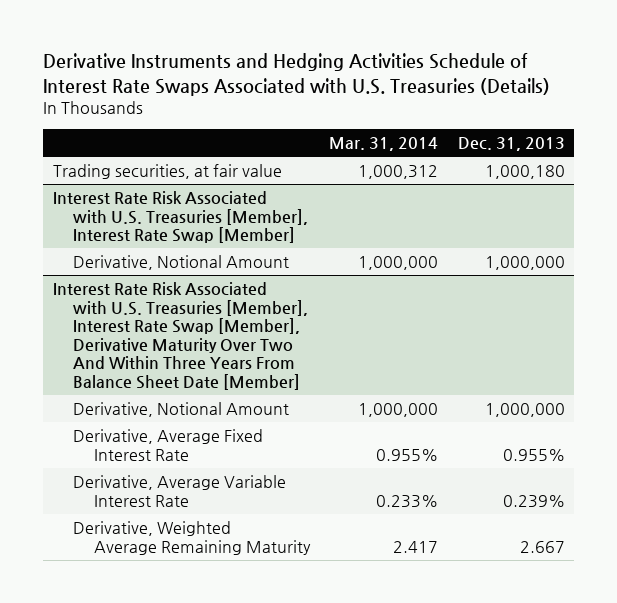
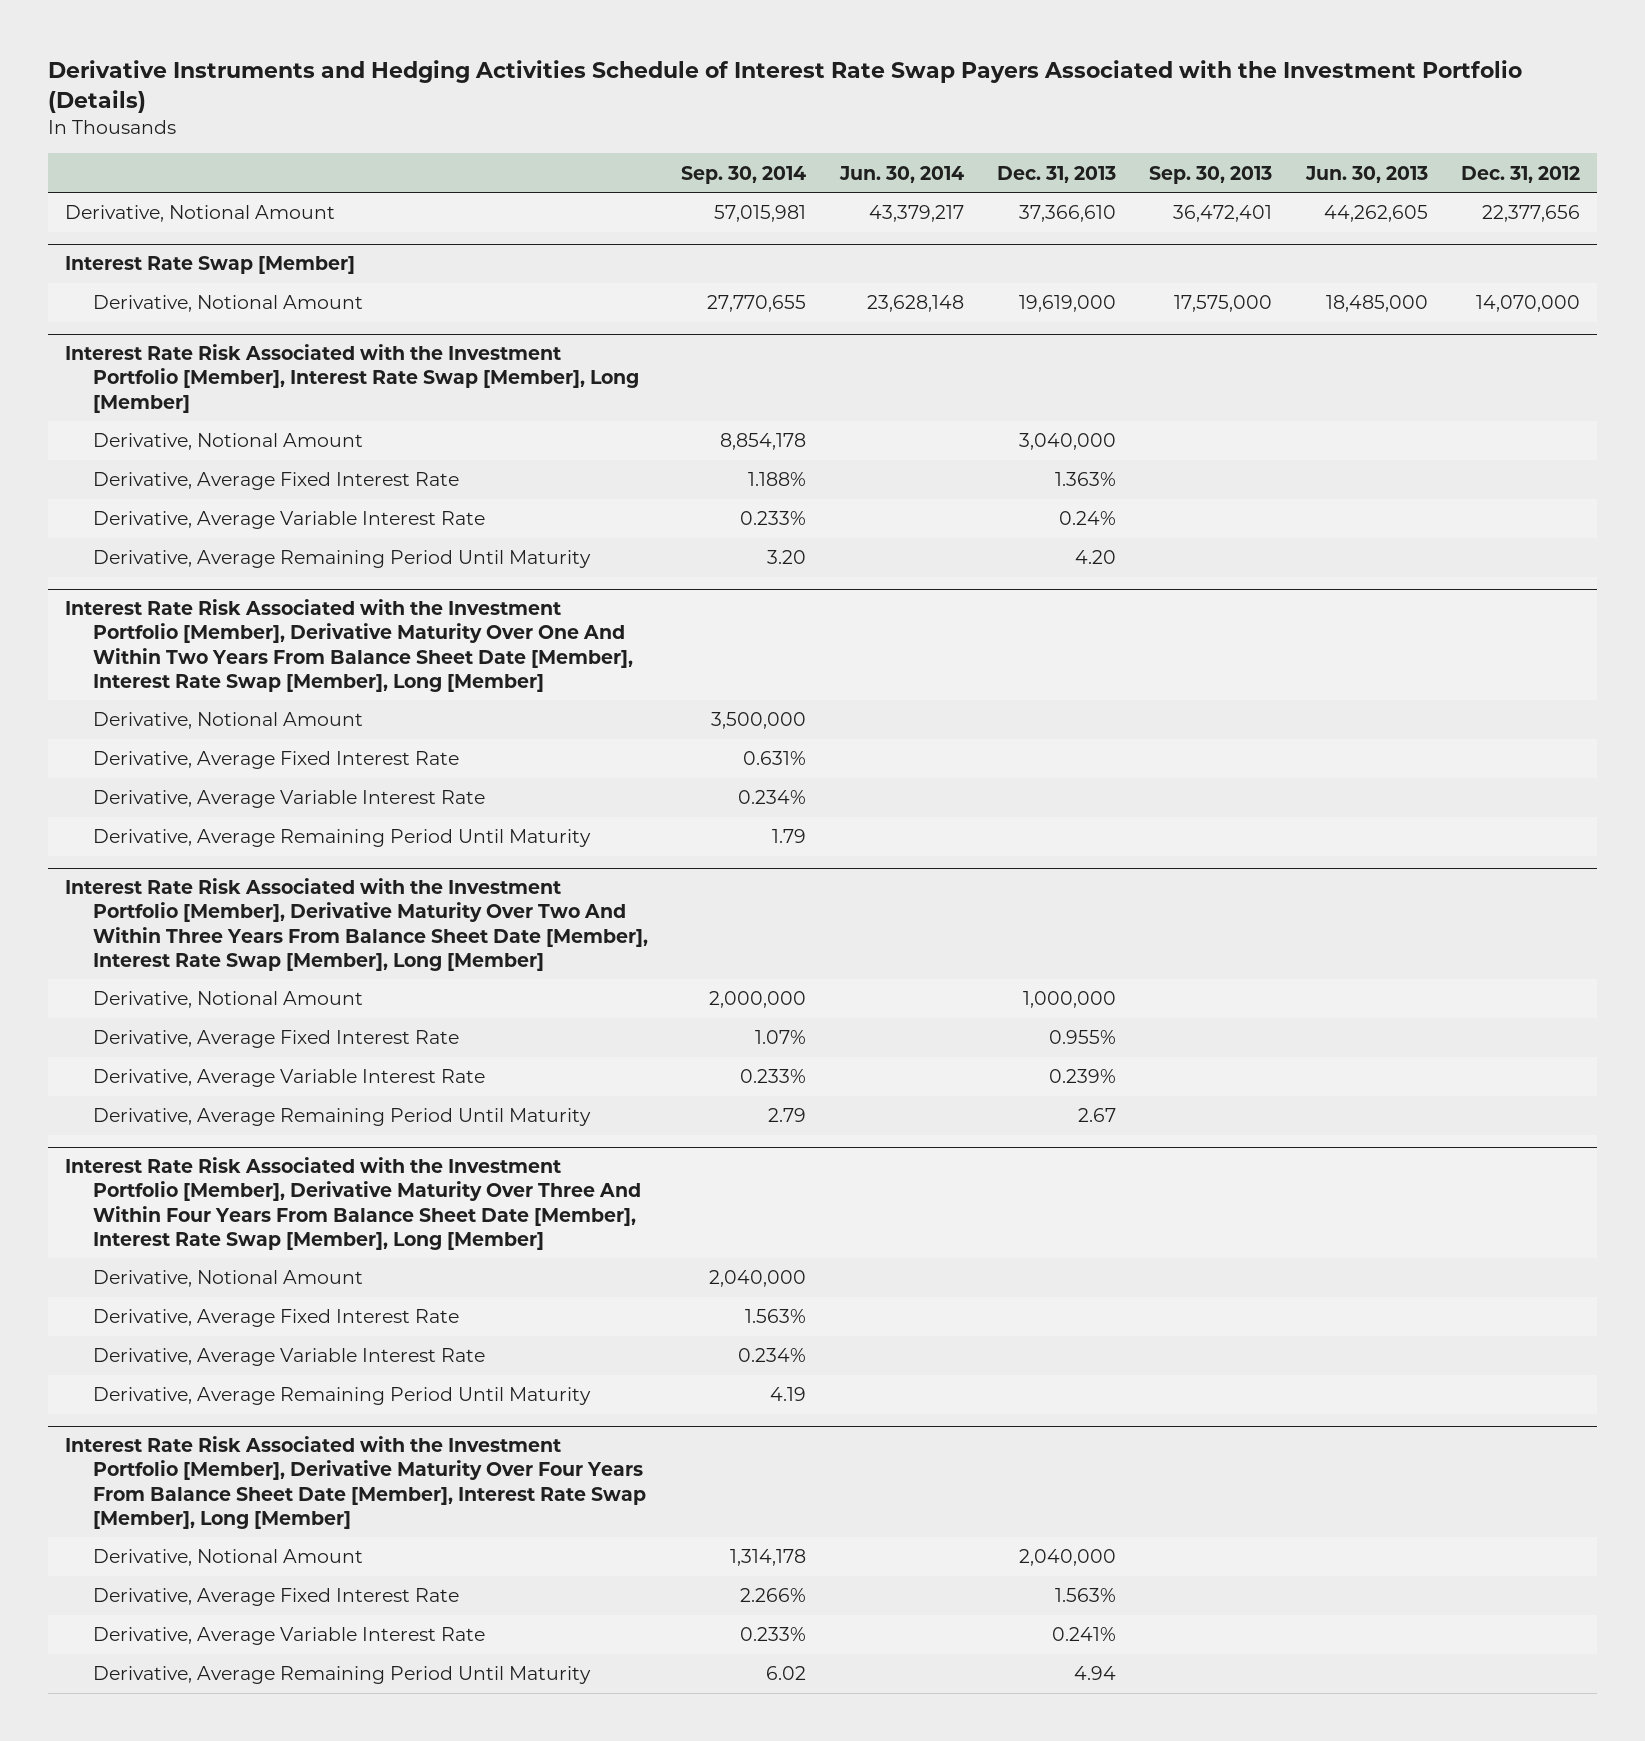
- Derivative Instruments and Hedging Activities Schedule of Interest Rate Swaps Associated with U.S. Treasuries (Details)
+ Derivative Instruments and Hedging Activities Schedule of Interest Rate Swap Payers Associated with the Investment Portfolio (Details)
- | Mar. 31, 2014 | Dec. 31, 2013
+ | Sep. 30, 2014 | Jun. 30, 2014 | Dec. 31, 2013 | Sep. 30, 2013 | Jun. 30, 2013 | Dec. 31, 2012
- Trading securities, at fair value | 1,000,312 | 1,000,180
- Interest Rate Risk Associated with U.S. Treasuries [Member], Interest Rate Swap [Member]
- Derivative, Notional Amount | 1,000,000 | 1,000,000
- Interest Rate Risk Associated with U.S. Treasuries [Member], Interest Rate Swap [Member], Derivative Maturity Over Two And Within Three Years From Balance Sheet Date [Member]
+ Derivative, Notional Amount | 57,015,981 | 43,379,217 | 37,366,610 | 36,472,401 | 44,262,605 | 22,377,656
+ Interest Rate Swap [Member]
+ Derivative, Notional Amount | 27,770,655 | 23,628,148 | 19,619,000 | 17,575,000 | 18,485,000 | 14,070,000
+ Interest Rate Risk Associated with the Investment Portfolio [Member], Interest Rate Swap [Member], Long [Member]
+ Derivative, Notional Amount | 8,854,178 | | 3,040,000 | | |
+ Derivative, Average Fixed Interest Rate | 1.188% | | 1.363% | | |
+ Derivative, Average Variable Interest Rate | 0.233% | | 0.24% | | |
+ Derivative, Average Remaining Period Until Maturity | 3.20 | | 4.20 | | |
+ Interest Rate Risk Associated with the Investment Portfolio [Member], Derivative Maturity Over One And Within Two Years From Balance Sheet Date [Member], Interest Rate Swap [Member], Long [Member]
+ Derivative, Notional Amount | 3,500,000 | | | | |
+ Derivative, Average Fixed Interest Rate | 0.631% | | | | |
+ Derivative, Average Variable Interest Rate | 0.234% | | | | |
+ Derivative, Average Remaining Period Until Maturity | 1.79 | | | | |
+ Interest Rate Risk Associated with the Investment Portfolio [Member], Derivative Maturity Over Two And Within Three Years From Balance Sheet Date [Member], Interest Rate Swap [Member], Long [Member]
- Derivative, Weighted Average Remaining Maturity | 2.417 | 2.667
+ Derivative, Average Remaining Period Until Maturity | 2.79 | | 2.67 | | |
+ Interest Rate Risk Associated with the Investment Portfolio [Member], Derivative Maturity Over Three And Within Four Years From Balance Sheet Date [Member], Interest Rate Swap [Member], Long [Member]
+ Derivative, Notional Amount | 2,040,000 | | | | |
+ Derivative, Average Fixed Interest Rate | 1.563% | | | | |
+ Derivative, Average Variable Interest Rate | 0.234% | | | | |
+ Derivative, Average Remaining Period Until Maturity | 4.19 | | | | |
+ Interest Rate Risk Associated with the Investment Portfolio [Member], Derivative Maturity Over Four Years From Balance Sheet Date [Member], Interest Rate Swap [Member], Long [Member]
+ Derivative, Notional Amount | 1,314,178 | | 2,040,000 | | |
+ Derivative, Average Fixed Interest Rate | 2.266% | | 1.563% | | |
+ Derivative, Average Variable Interest Rate | 0.233% | | 0.241% | | |
+ Derivative, Average Remaining Period Until Maturity | 6.02 | | 4.94 | | |

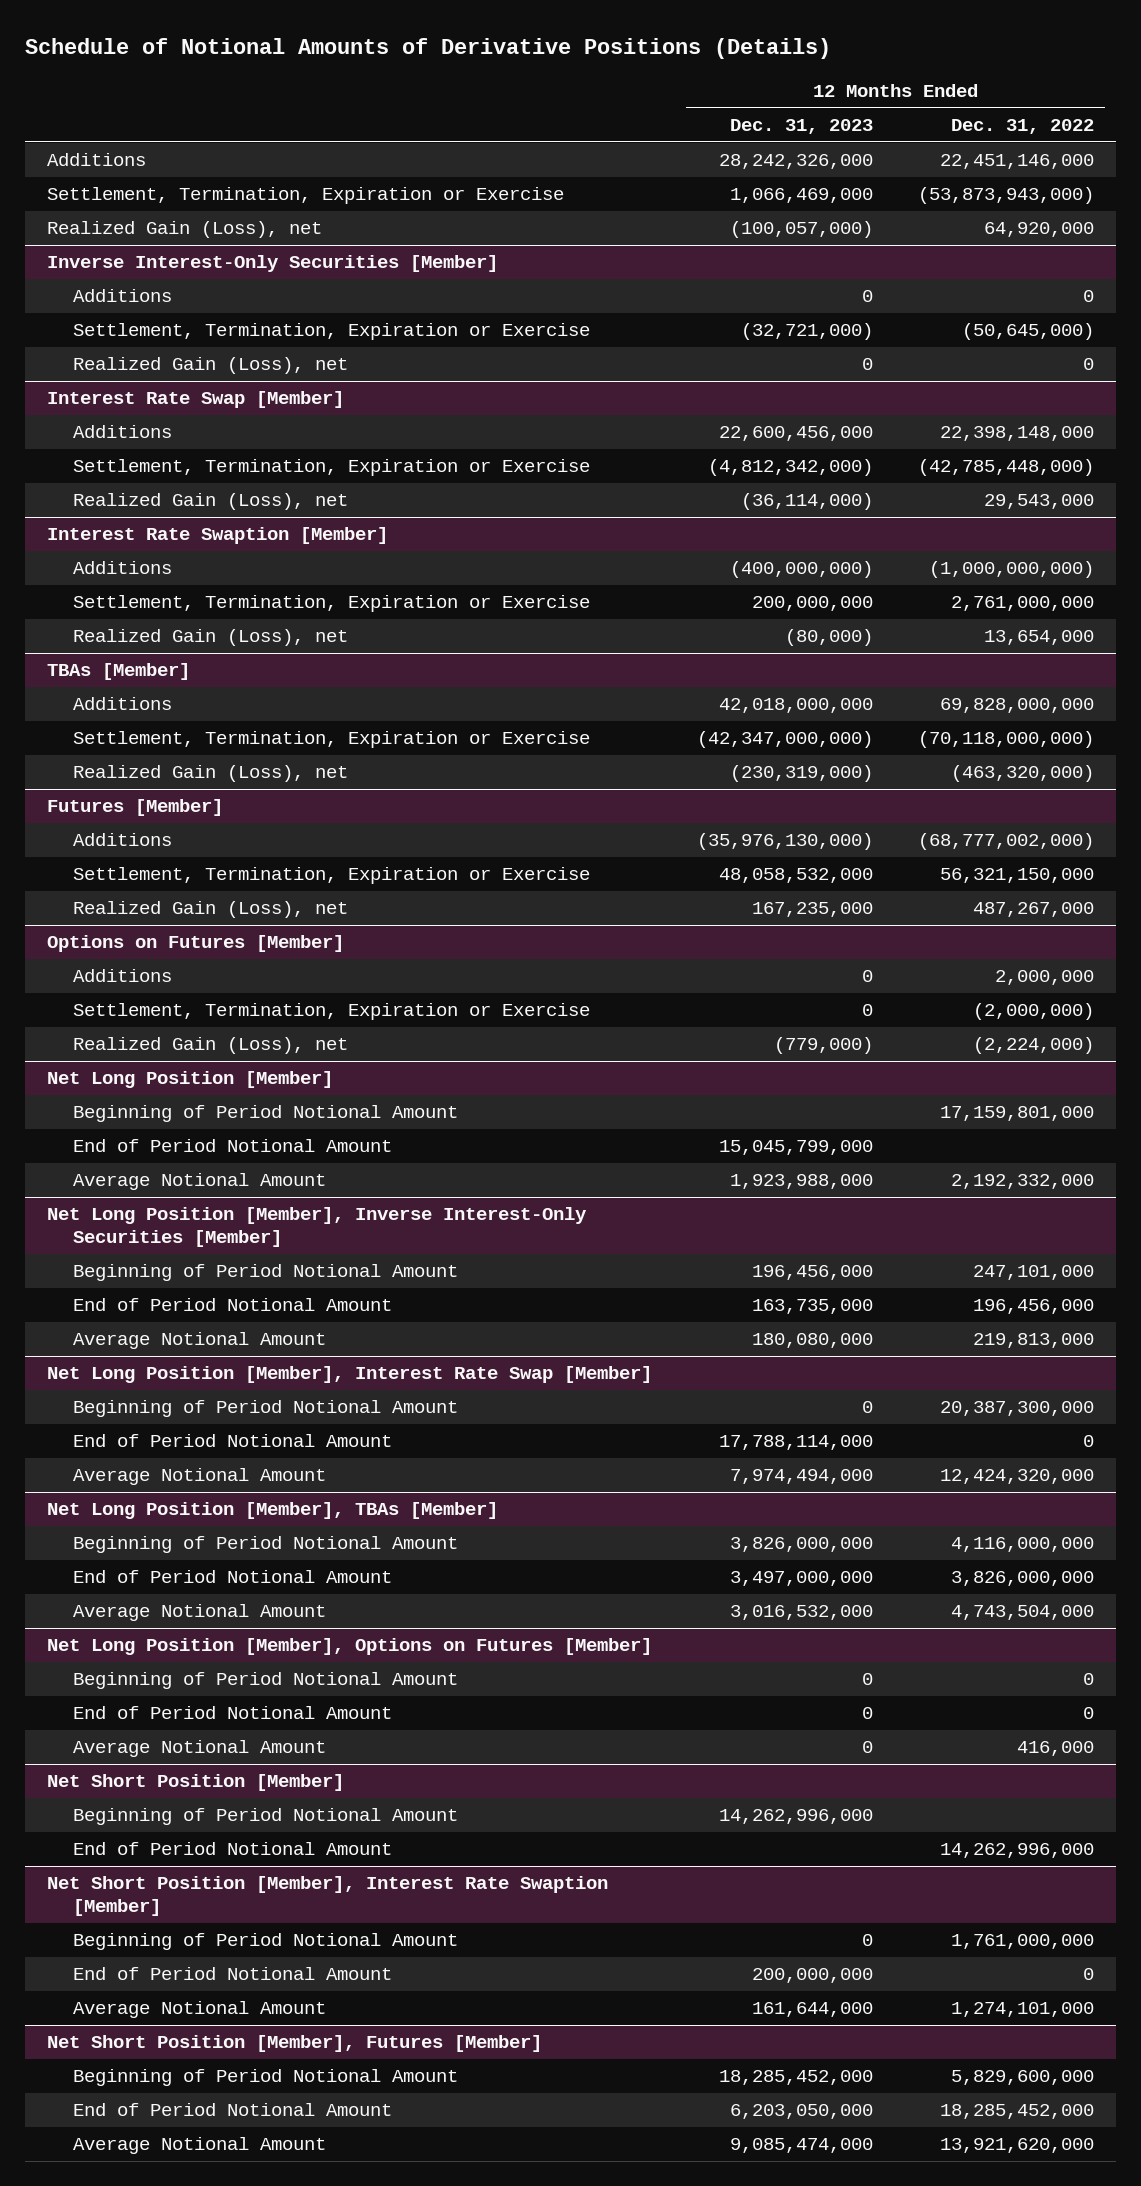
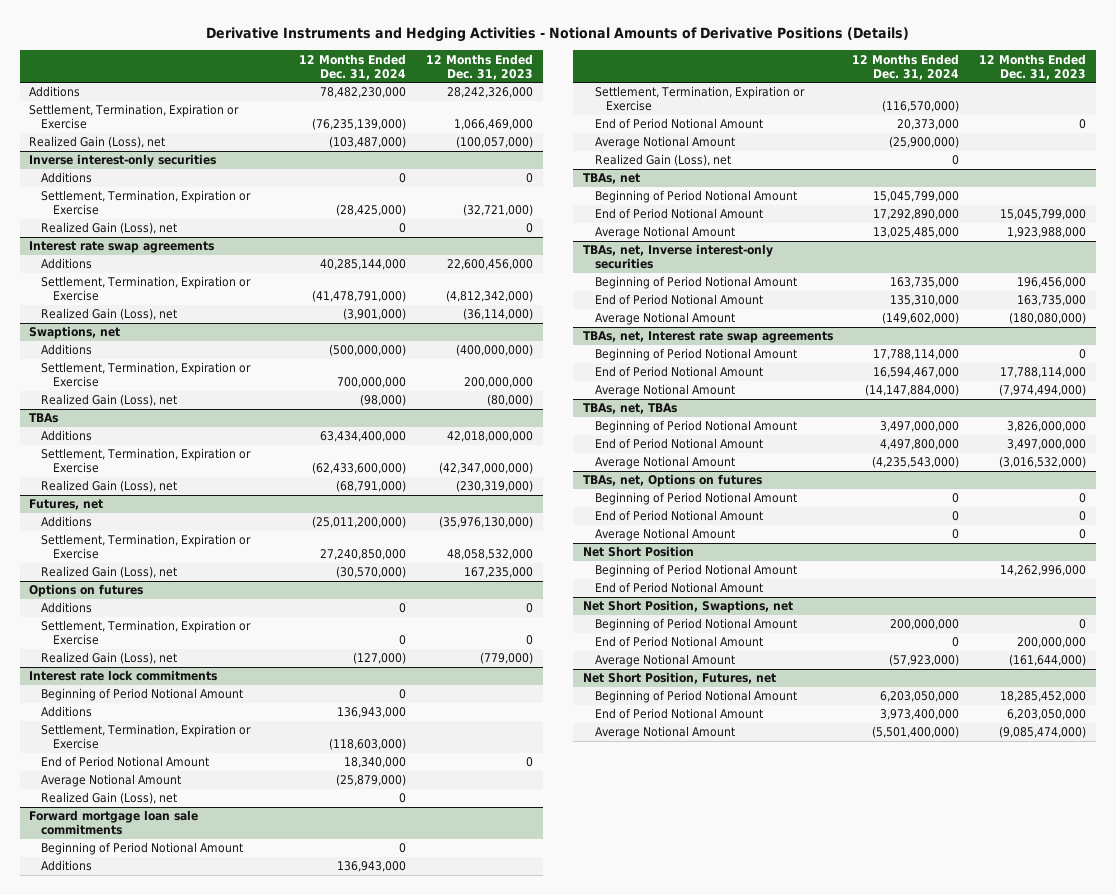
- Schedule of Notional Amounts of Derivative Positions (Details)
+ Derivative Instruments and Hedging Activities - Notional Amounts of Derivative Positions (Details)
- | 12 Months Ended Dec. 31, 2023 | 12 Months Ended Dec. 31, 2022
+ | 12 Months Ended Dec. 31, 2024 | 12 Months Ended Dec. 31, 2023
- Inverse Interest-Only Securities [Member]
+ Inverse interest-only securities
- Interest Rate Swap [Member]
+ Interest rate swap agreements
- Interest Rate Swaption [Member]
+ Swaptions, net
- TBAs [Member]
+ TBAs
- Futures [Member]
+ Futures, net
- Options on Futures [Member]
+ Options on futures
- Net Long Position [Member]
+ Interest rate lock commitments
+ Additions | 136,943,000 |
+ Settlement, Termination, Expiration or Exercise | (118,603,000) |
+ End of Period Notional Amount | 18,340,000 | 0
+ Average Notional Amount | (25,879,000) |
+ Realized Gain (Loss), net | 0 |
+ Forward mortgage loan sale commitments
+ Beginning of Period Notional Amount | 0 |
+ Additions | 136,943,000 |
+ Settlement, Termination, Expiration or Exercise | (116,570,000) |
+ End of Period Notional Amount | 20,373,000 | 0
+ Average Notional Amount | (25,900,000) |
+ Realized Gain (Loss), net | 0 |
+ TBAs, net
+ Beginning of Period Notional Amount | 15,045,799,000 |
- Net Long Position [Member], Inverse Interest-Only Securities [Member]
+ TBAs, net, Inverse interest-only securities
- Average Notional Amount | 180,080,000 | 219,813,000
- Net Long Position [Member], Interest Rate Swap [Member]
+ Average Notional Amount | (149,602,000) | (180,080,000)
+ TBAs, net, Interest rate swap agreements
- Average Notional Amount | 7,974,494,000 | 12,424,320,000
- Net Long Position [Member], TBAs [Member]
+ Average Notional Amount | (14,147,884,000) | (7,974,494,000)
+ TBAs, net, TBAs
- Average Notional Amount | 3,016,532,000 | 4,743,504,000
- Net Long Position [Member], Options on Futures [Member]
+ Average Notional Amount | (4,235,543,000) | (3,016,532,000)
+ TBAs, net, Options on futures
- Net Short Position [Member]
+ Net Short Position
- Net Short Position [Member], Interest Rate Swaption [Member]
+ Net Short Position, Swaptions, net
- Average Notional Amount | 161,644,000 | 1,274,101,000
- Net Short Position [Member], Futures [Member]
+ Average Notional Amount | (57,923,000) | (161,644,000)
+ Net Short Position, Futures, net
- Average Notional Amount | 9,085,474,000 | 13,921,620,000
+ Average Notional Amount | (5,501,400,000) | (9,085,474,000)

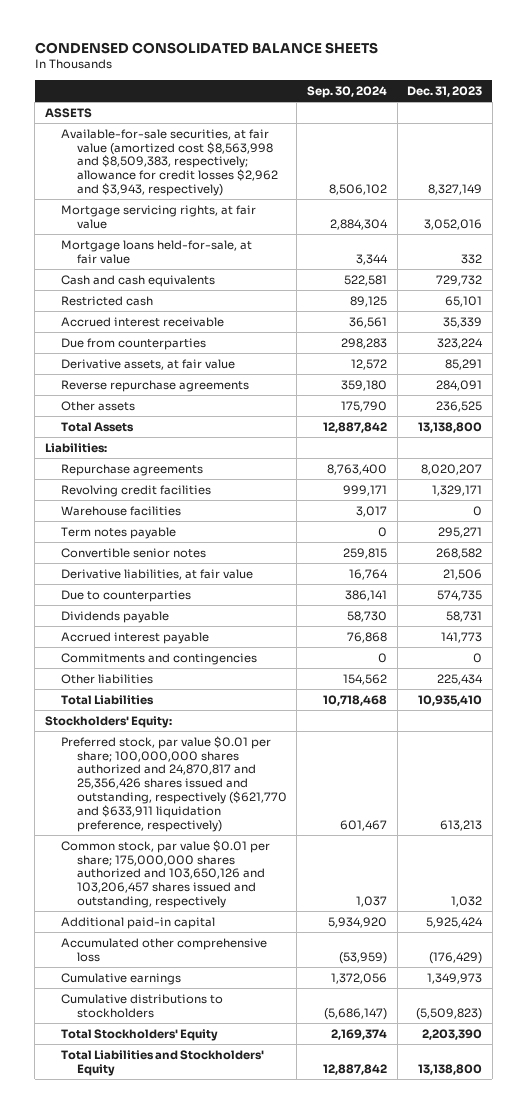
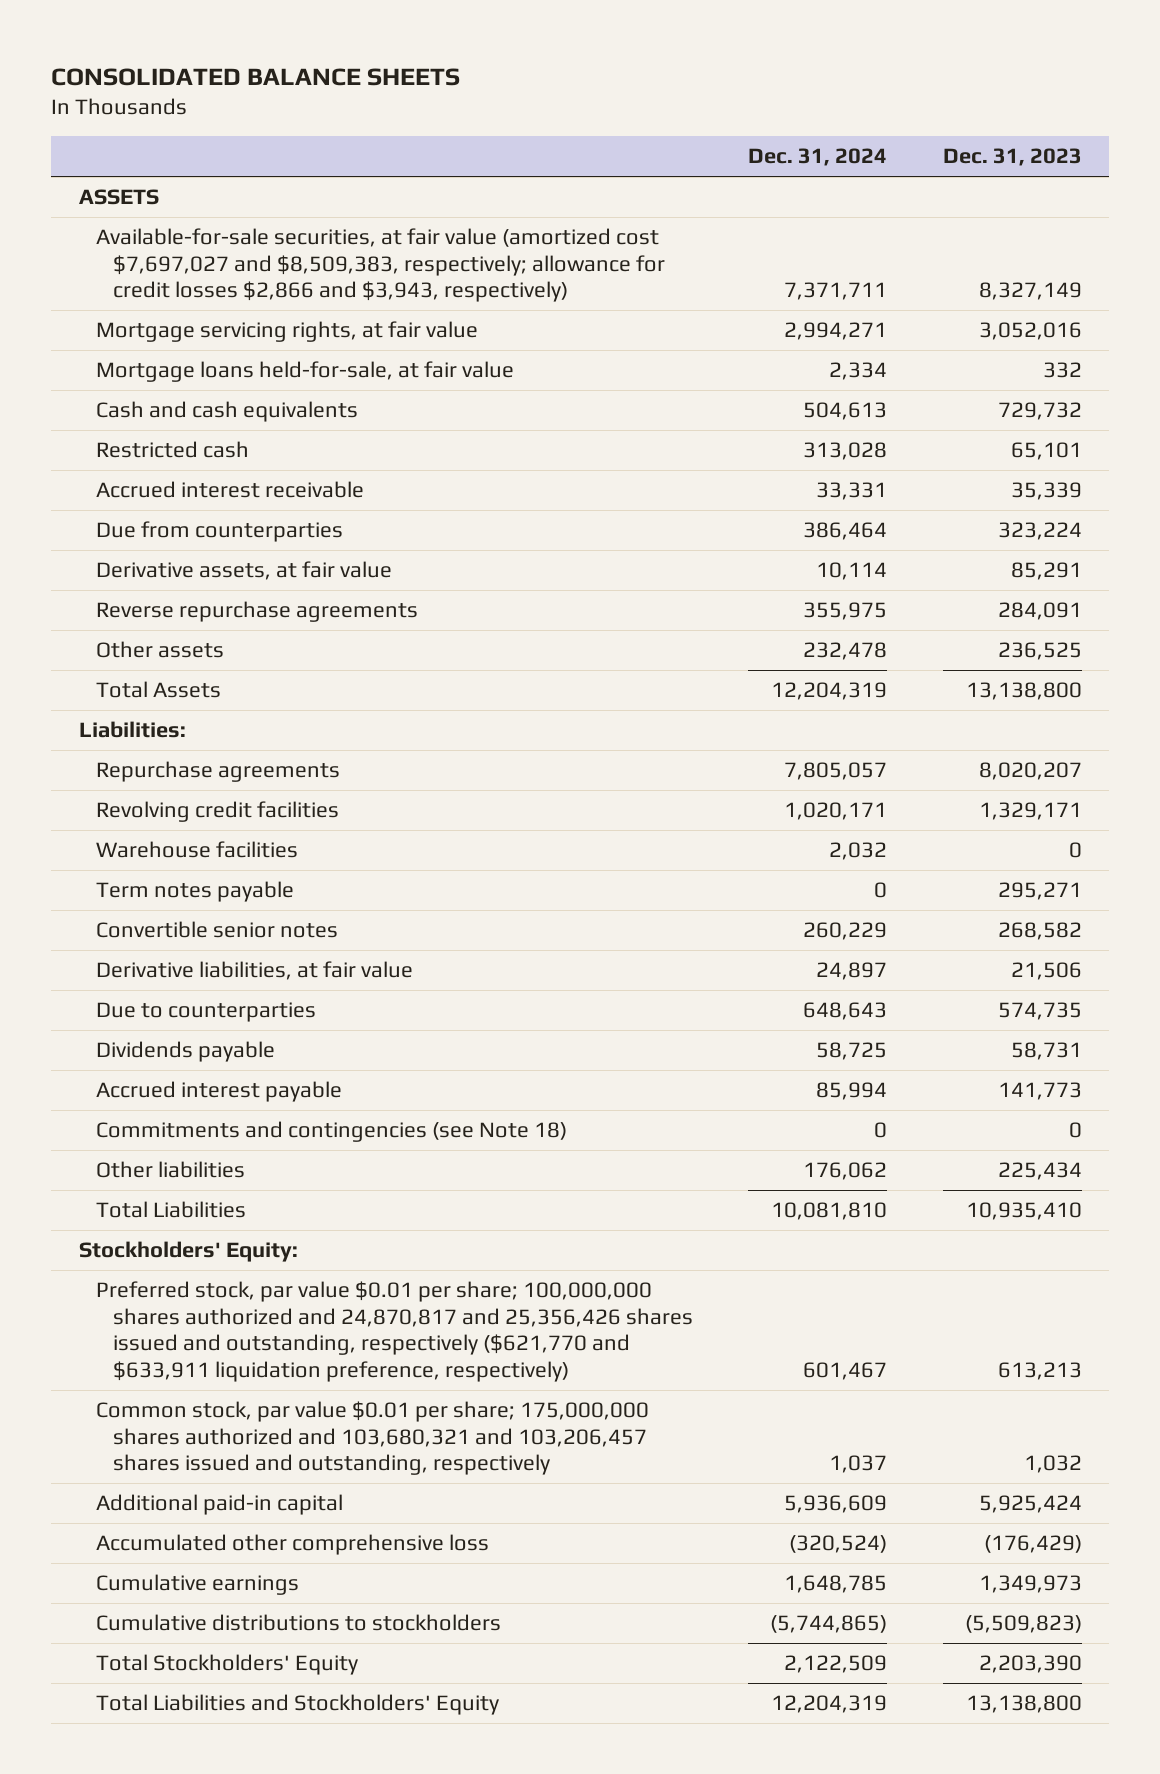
- CONDENSED CONSOLIDATED BALANCE SHEETS
+ CONSOLIDATED BALANCE SHEETS
- | Sep. 30, 2024 | Dec. 31, 2023
+ | Dec. 31, 2024 | Dec. 31, 2023
- Available-for-sale securities, at fair value (amortized cost $8,563,998 and $8,509,383, respectively; allowance for credit losses $2,962 and $3,943, respectively) | 8,506,102 | 8,327,149
+ Available-for-sale securities, at fair value (amortized cost $7,697,027 and $8,509,383, respectively; allowance for credit losses $2,866 and $3,943, respectively) | 7,371,711 | 8,327,149
- Commitments and contingencies | 0 | 0
+ Commitments and contingencies (see Note 18) | 0 | 0
- Common stock, par value $0.01 per share; 175,000,000 shares authorized and 103,650,126 and 103,206,457 shares issued and outstanding, respectively | 1,037 | 1,032
+ Common stock, par value $0.01 per share; 175,000,000 shares authorized and 103,680,321 and 103,206,457 shares issued and outstanding, respectively | 1,037 | 1,032

